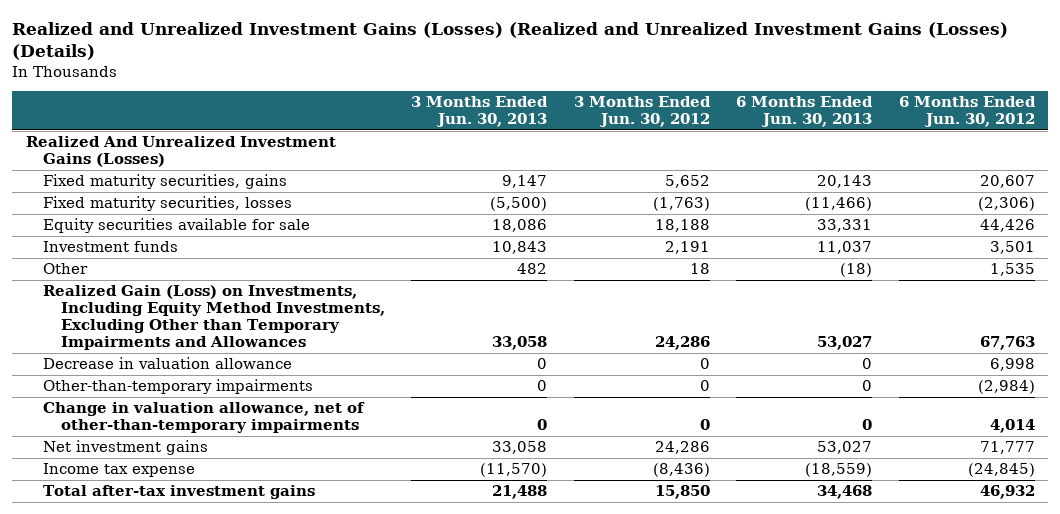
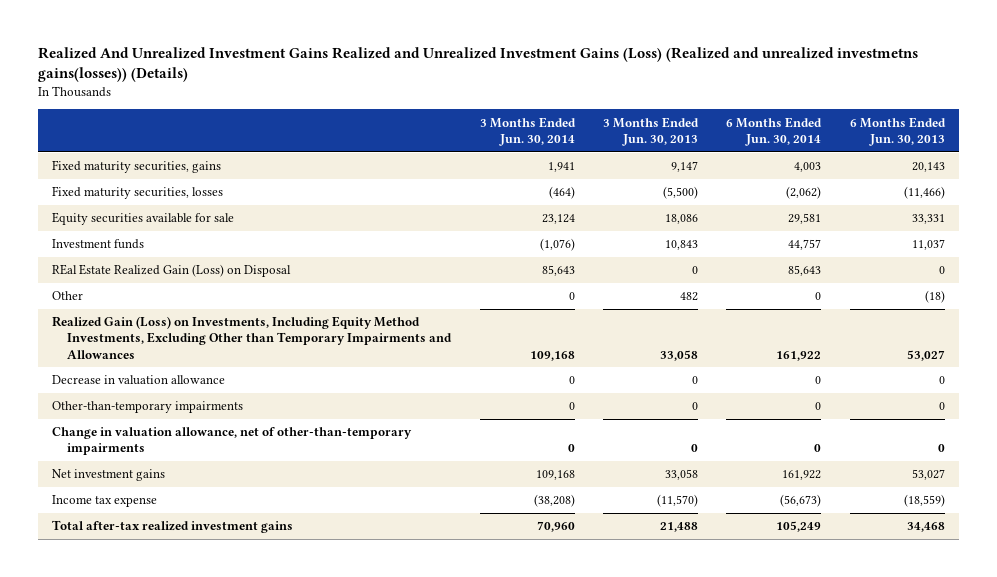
- Realized and Unrealized Investment Gains (Losses) (Realized and Unrealized Investment Gains (Losses) (Details)
+ Realized And Unrealized Investment Gains Realized and Unrealized Investment Gains (Loss) (Realized and unrealized investmetns gains(losses)) (Details)
- | 3 Months Ended Jun. 30, 2013 | 3 Months Ended Jun. 30, 2012 | 6 Months Ended Jun. 30, 2013 | 6 Months Ended Jun. 30, 2012
+ | 3 Months Ended Jun. 30, 2014 | 3 Months Ended Jun. 30, 2013 | 6 Months Ended Jun. 30, 2014 | 6 Months Ended Jun. 30, 2013
- Realized And Unrealized Investment Gains (Losses)
+ REal Estate Realized Gain (Loss) on Disposal | 85,643 | 0 | 85,643 | 0
- Total after-tax investment gains | 21,488 | 15,850 | 34,468 | 46,932
+ Total after-tax realized investment gains | 70,960 | 21,488 | 105,249 | 34,468

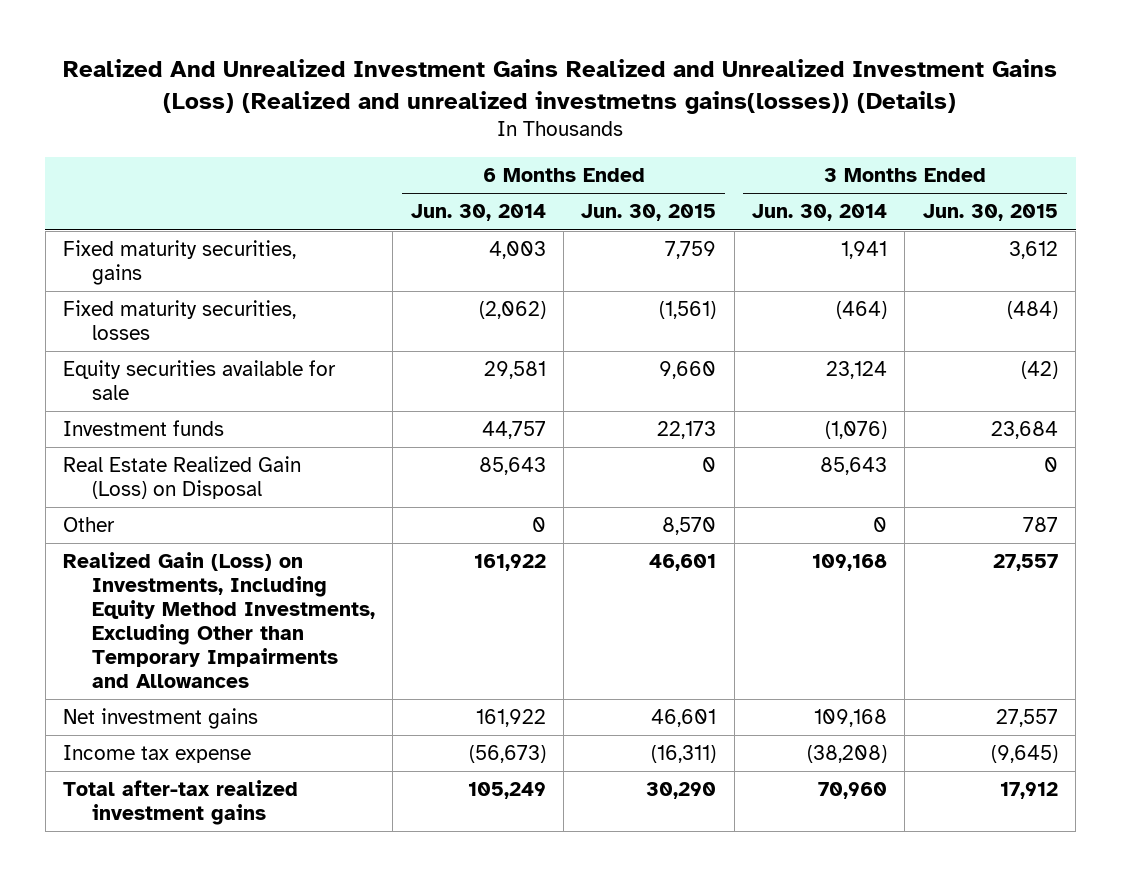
- | 3 Months Ended Jun. 30, 2014 | 3 Months Ended Jun. 30, 2013 | 6 Months Ended Jun. 30, 2014 | 6 Months Ended Jun. 30, 2013
+ | 6 Months Ended Jun. 30, 2014 | 6 Months Ended Jun. 30, 2015 | 3 Months Ended Jun. 30, 2014 | 3 Months Ended Jun. 30, 2015
- REal Estate Realized Gain (Loss) on Disposal | 85,643 | 0 | 85,643 | 0
+ Real Estate Realized Gain (Loss) on Disposal | 85,643 | 0 | 85,643 | 0
- Decrease in valuation allowance | 0 | 0 | 0 | 0
- Other-than-temporary impairments | 0 | 0 | 0 | 0
- Change in valuation allowance, net of other-than-temporary impairments | 0 | 0 | 0 | 0

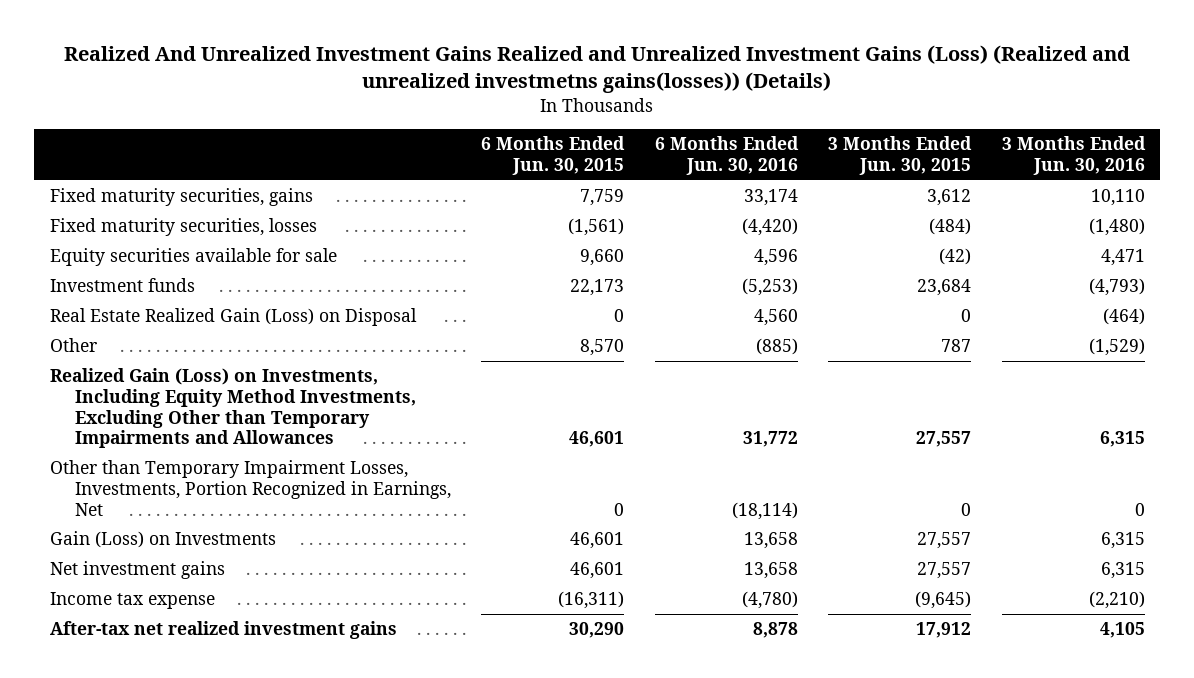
- | 6 Months Ended Jun. 30, 2014 | 6 Months Ended Jun. 30, 2015 | 3 Months Ended Jun. 30, 2014 | 3 Months Ended Jun. 30, 2015
+ | 6 Months Ended Jun. 30, 2015 | 6 Months Ended Jun. 30, 2016 | 3 Months Ended Jun. 30, 2015 | 3 Months Ended Jun. 30, 2016
+ Other than Temporary Impairment Losses, Investments, Portion Recognized in Earnings, Net | 0 | (18,114) | 0 | 0
+ Gain (Loss) on Investments | 46,601 | 13,658 | 27,557 | 6,315
- Total after-tax realized investment gains | 105,249 | 30,290 | 70,960 | 17,912
+ After-tax net realized investment gains | 30,290 | 8,878 | 17,912 | 4,105

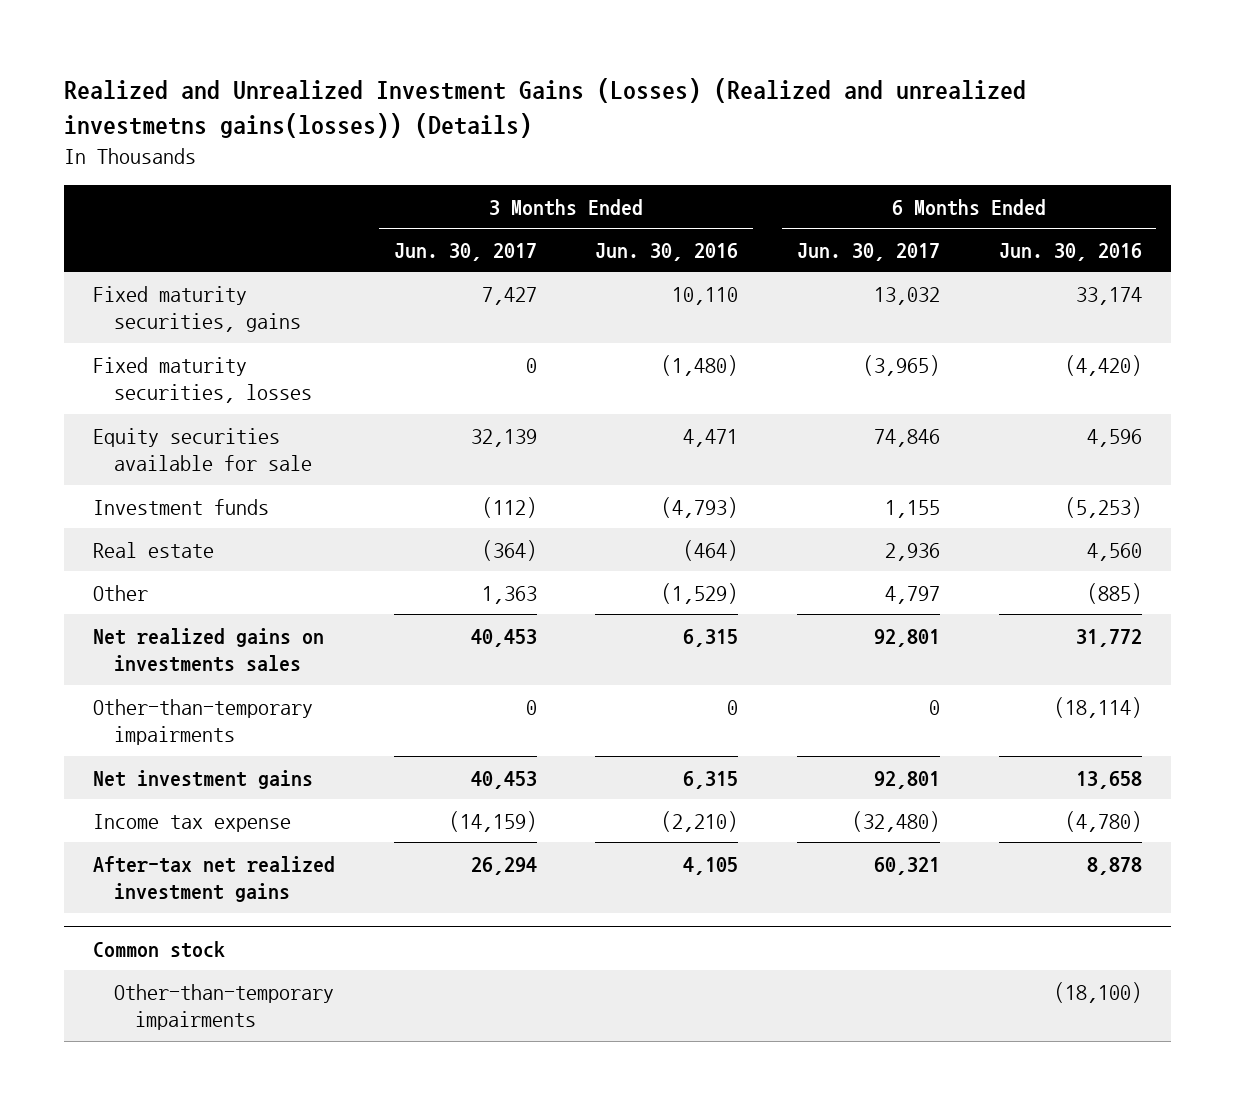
- Realized And Unrealized Investment Gains Realized and Unrealized Investment Gains (Loss) (Realized and unrealized investmetns gains(losses)) (Details)
+ Realized and Unrealized Investment Gains (Losses) (Realized and unrealized investmetns gains(losses)) (Details)
- | 6 Months Ended Jun. 30, 2015 | 6 Months Ended Jun. 30, 2016 | 3 Months Ended Jun. 30, 2015 | 3 Months Ended Jun. 30, 2016
+ | 3 Months Ended Jun. 30, 2017 | 3 Months Ended Jun. 30, 2016 | 6 Months Ended Jun. 30, 2017 | 6 Months Ended Jun. 30, 2016
- Real Estate Realized Gain (Loss) on Disposal | 0 | 4,560 | 0 | (464)
+ Real estate | (364) | (464) | 2,936 | 4,560
- Realized Gain (Loss) on Investments, Including Equity Method Investments, Excluding Other than Temporary Impairments and Allowances | 46,601 | 31,772 | 27,557 | 6,315
- Other than Temporary Impairment Losses, Investments, Portion Recognized in Earnings, Net | 0 | (18,114) | 0 | 0
- Gain (Loss) on Investments | 46,601 | 13,658 | 27,557 | 6,315
+ Net realized gains on investments sales | 40,453 | 6,315 | 92,801 | 31,772
+ Other-than-temporary impairments | 0 | 0 | 0 | (18,114)
+ Common stock
+ Other-than-temporary impairments | | | | (18,100)

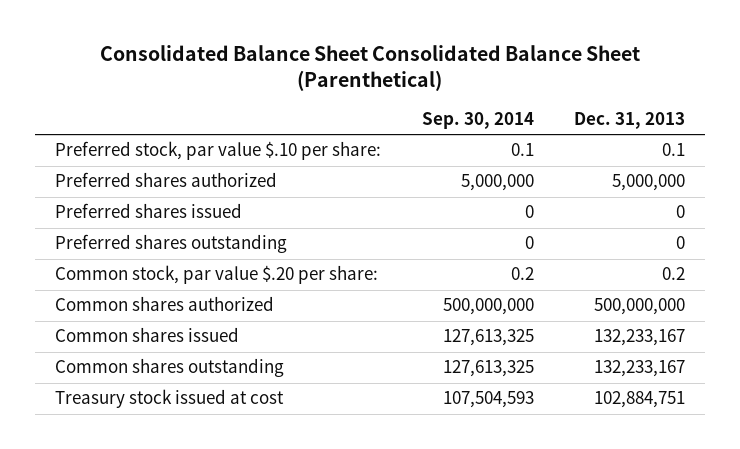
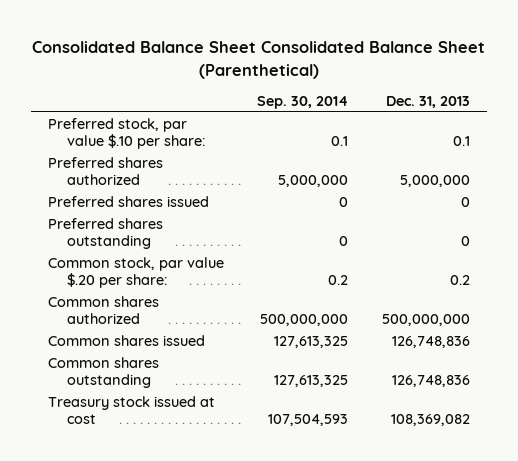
- Common shares issued | 127,613,325 | 132,233,167
- Common shares outstanding | 127,613,325 | 132,233,167
- Treasury stock issued at cost | 107,504,593 | 102,884,751
+ Common shares issued | 127,613,325 | 126,748,836
+ Common shares outstanding | 127,613,325 | 126,748,836
+ Treasury stock issued at cost | 107,504,593 | 108,369,082

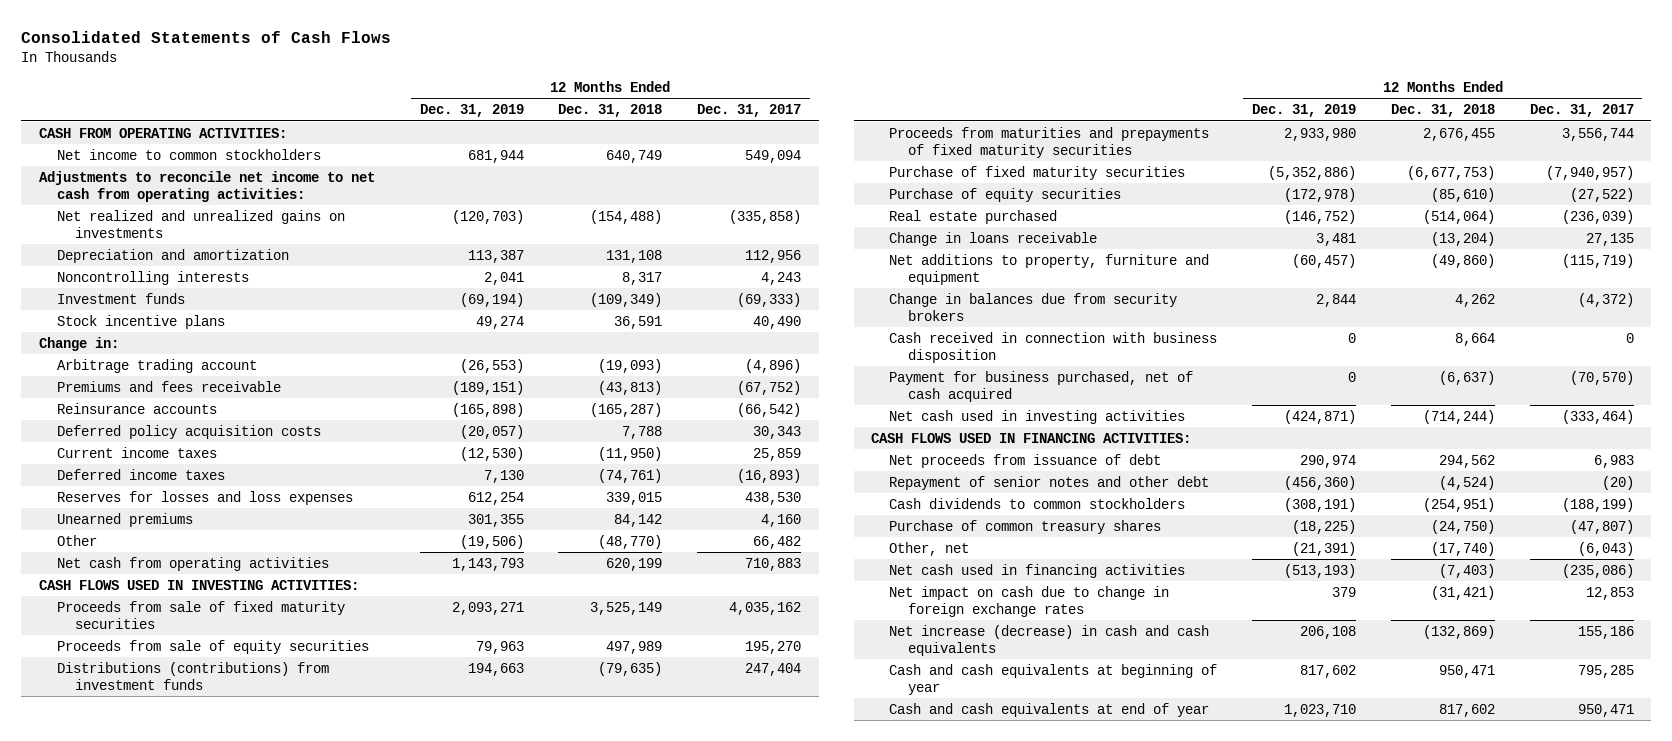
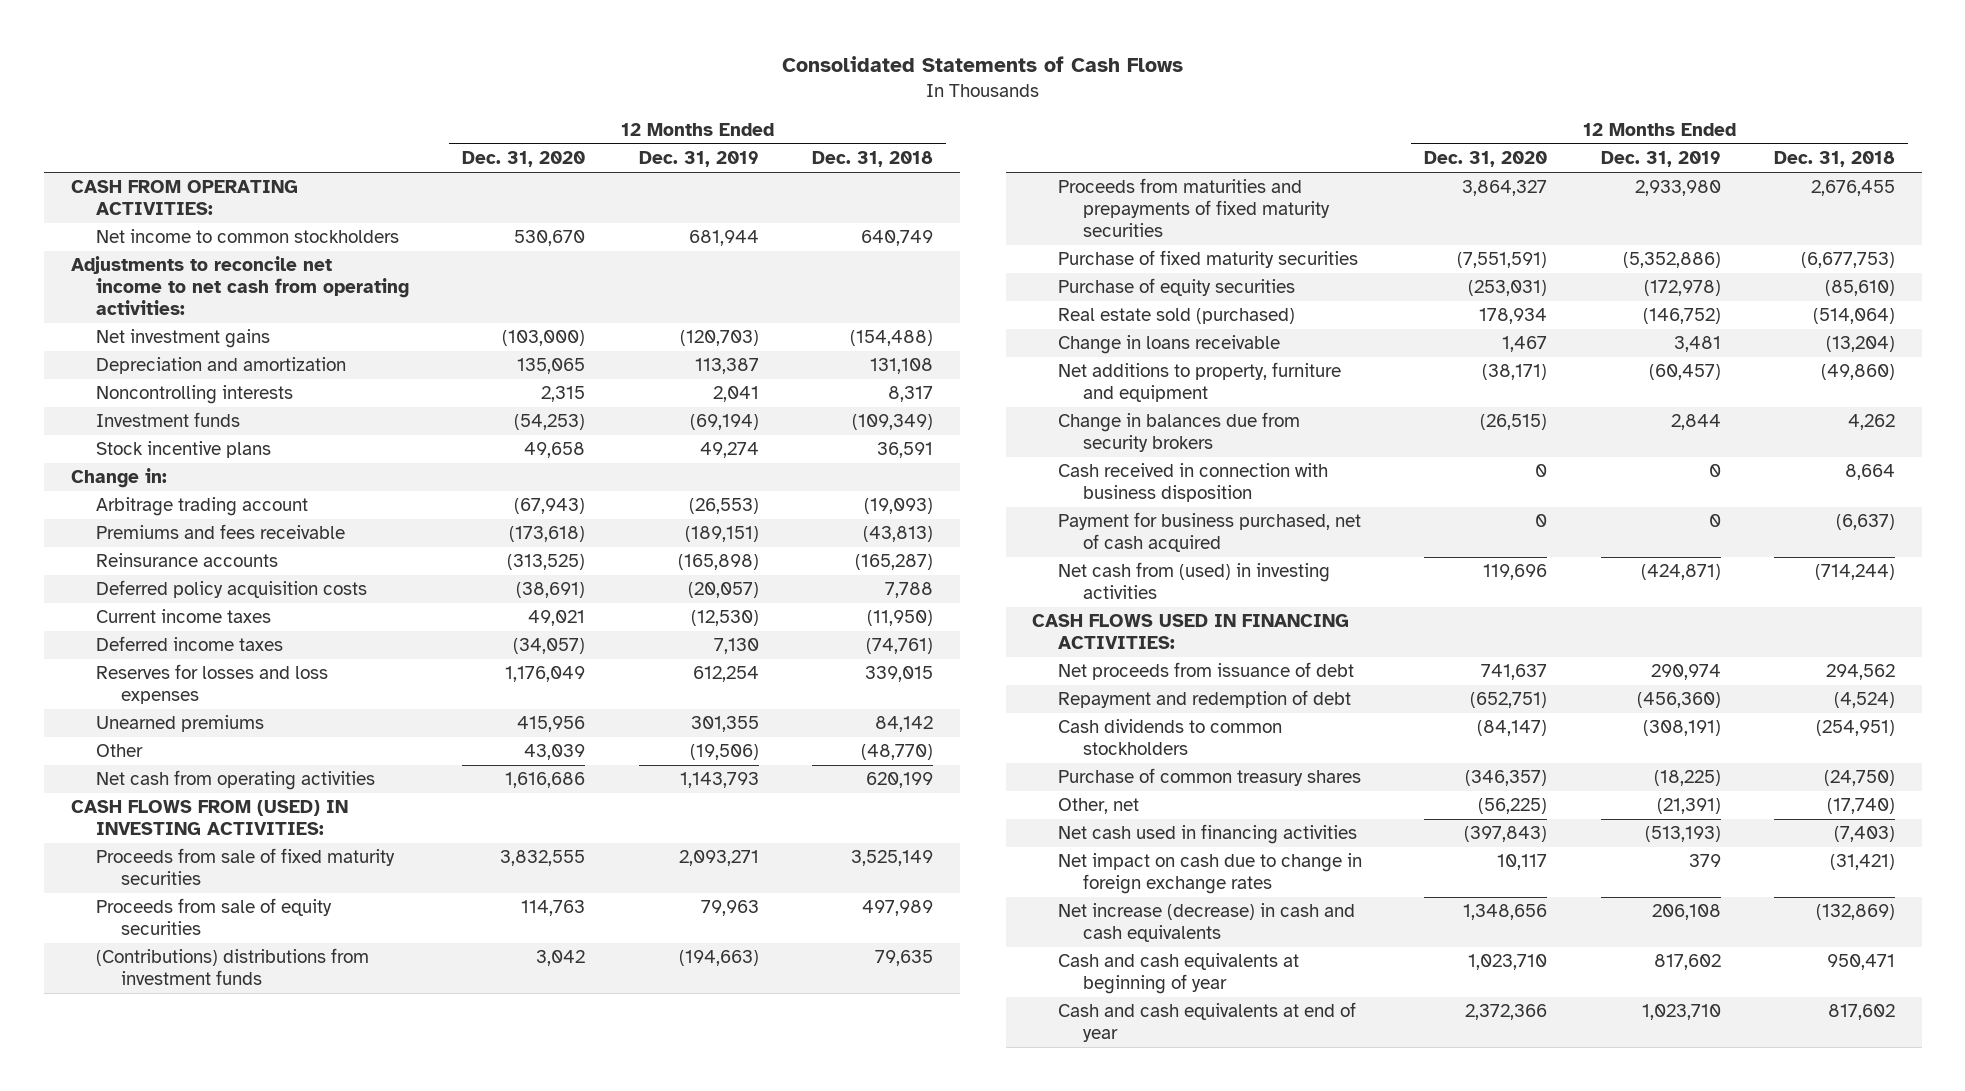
- | 12 Months Ended Dec. 31, 2019 | 12 Months Ended Dec. 31, 2018 | 12 Months Ended Dec. 31, 2017
+ | 12 Months Ended Dec. 31, 2020 | 12 Months Ended Dec. 31, 2019 | 12 Months Ended Dec. 31, 2018
- Net realized and unrealized gains on investments | (120,703) | (154,488) | (335,858)
+ Net investment gains | (103,000) | (120,703) | (154,488)
- CASH FLOWS USED IN INVESTING ACTIVITIES:
+ CASH FLOWS FROM (USED) IN INVESTING ACTIVITIES:
- Distributions (contributions) from investment funds | 194,663 | (79,635) | 247,404
+ (Contributions) distributions from investment funds | 3,042 | (194,663) | 79,635
- Real estate purchased | (146,752) | (514,064) | (236,039)
+ Real estate sold (purchased) | 178,934 | (146,752) | (514,064)
- Net cash used in investing activities | (424,871) | (714,244) | (333,464)
+ Net cash from (used) in investing activities | 119,696 | (424,871) | (714,244)
- Repayment of senior notes and other debt | (456,360) | (4,524) | (20)
+ Repayment and redemption of debt | (652,751) | (456,360) | (4,524)

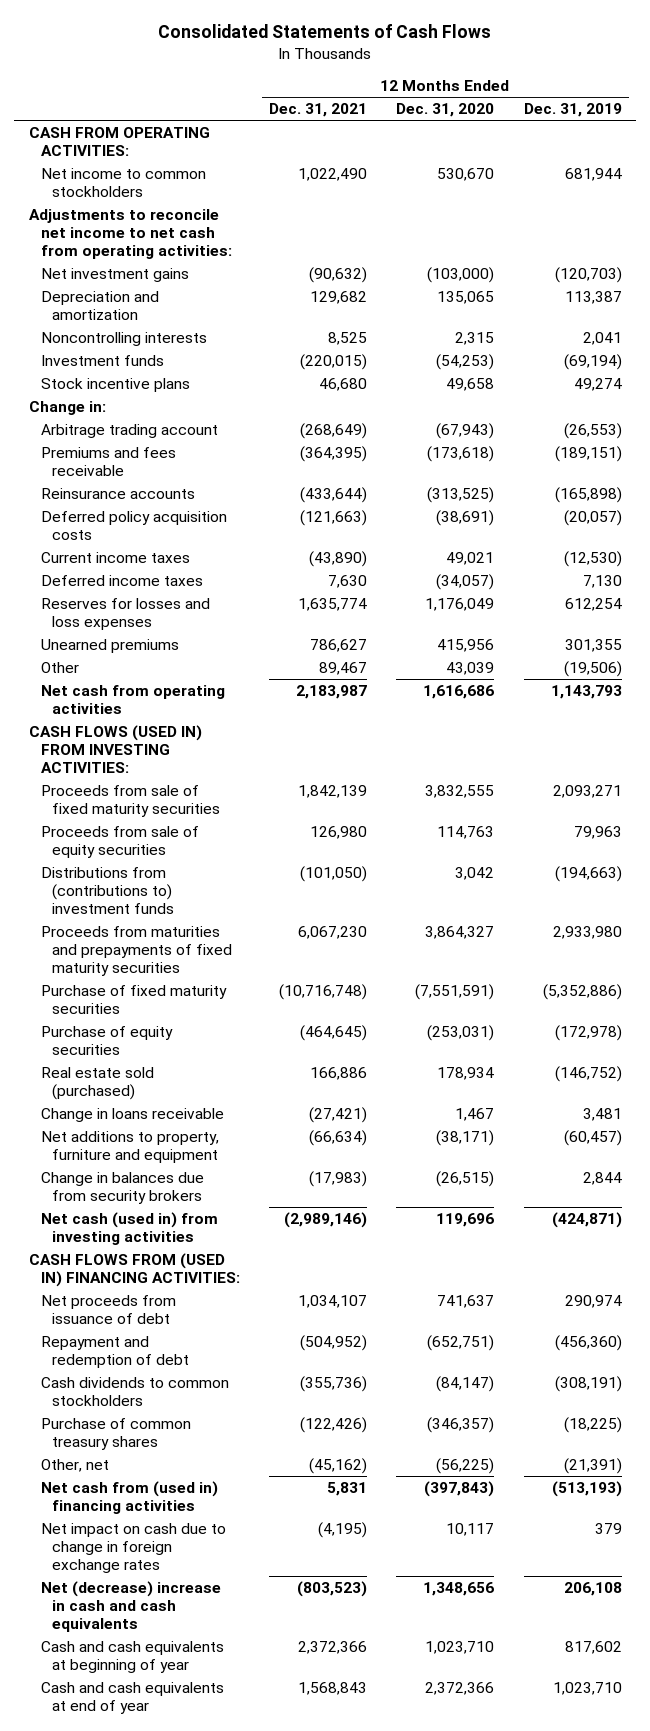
- | 12 Months Ended Dec. 31, 2020 | 12 Months Ended Dec. 31, 2019 | 12 Months Ended Dec. 31, 2018
+ | 12 Months Ended Dec. 31, 2021 | 12 Months Ended Dec. 31, 2020 | 12 Months Ended Dec. 31, 2019
- CASH FLOWS FROM (USED) IN INVESTING ACTIVITIES:
+ CASH FLOWS (USED IN) FROM INVESTING ACTIVITIES:
- (Contributions) distributions from investment funds | 3,042 | (194,663) | 79,635
+ Distributions from (contributions to) investment funds | (101,050) | 3,042 | (194,663)
- Cash received in connection with business disposition | 0 | 0 | 8,664
- Payment for business purchased, net of cash acquired | 0 | 0 | (6,637)
- Net cash from (used) in investing activities | 119,696 | (424,871) | (714,244)
- CASH FLOWS USED IN FINANCING ACTIVITIES:
+ Net cash (used in) from investing activities | (2,989,146) | 119,696 | (424,871)
+ CASH FLOWS FROM (USED IN) FINANCING ACTIVITIES:
- Net cash used in financing activities | (397,843) | (513,193) | (7,403)
+ Net cash from (used in) financing activities | 5,831 | (397,843) | (513,193)
- Net increase (decrease) in cash and cash equivalents | 1,348,656 | 206,108 | (132,869)
+ Net (decrease) increase in cash and cash equivalents | (803,523) | 1,348,656 | 206,108

